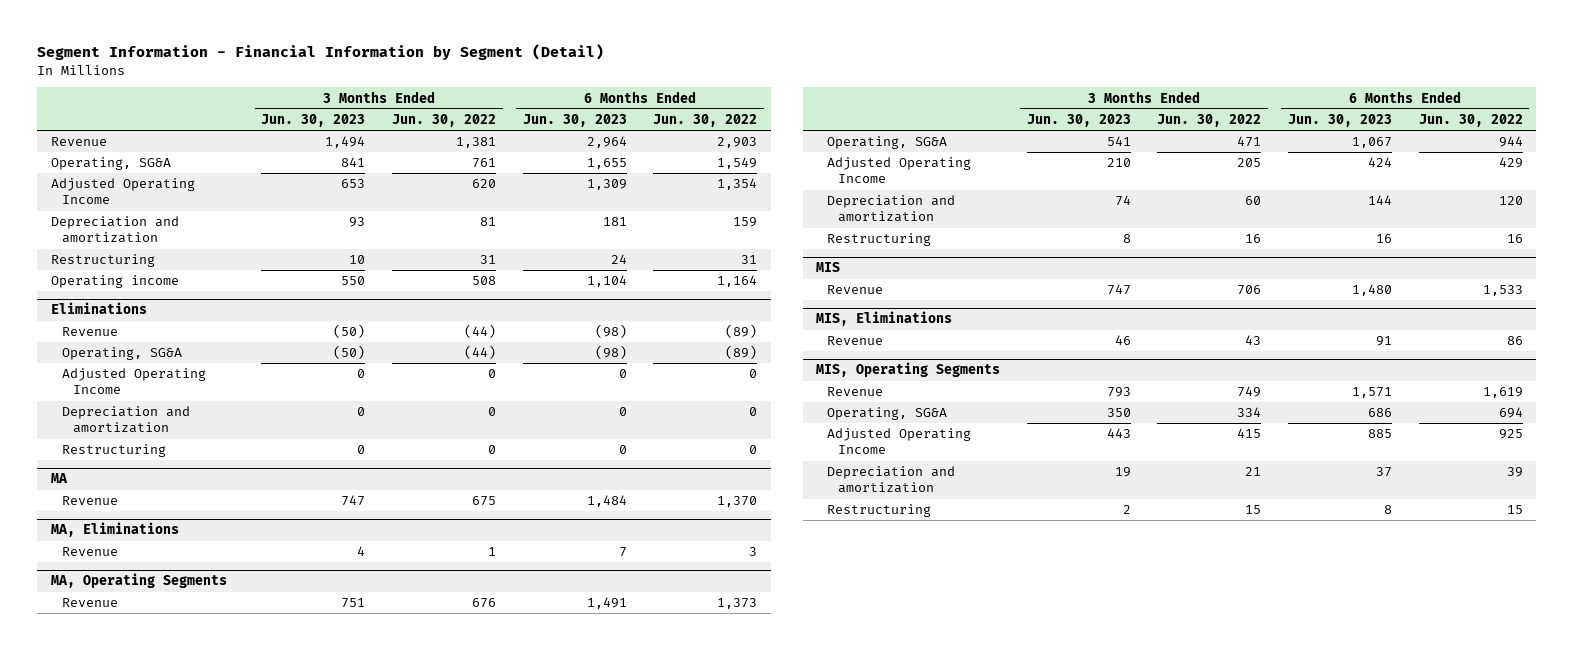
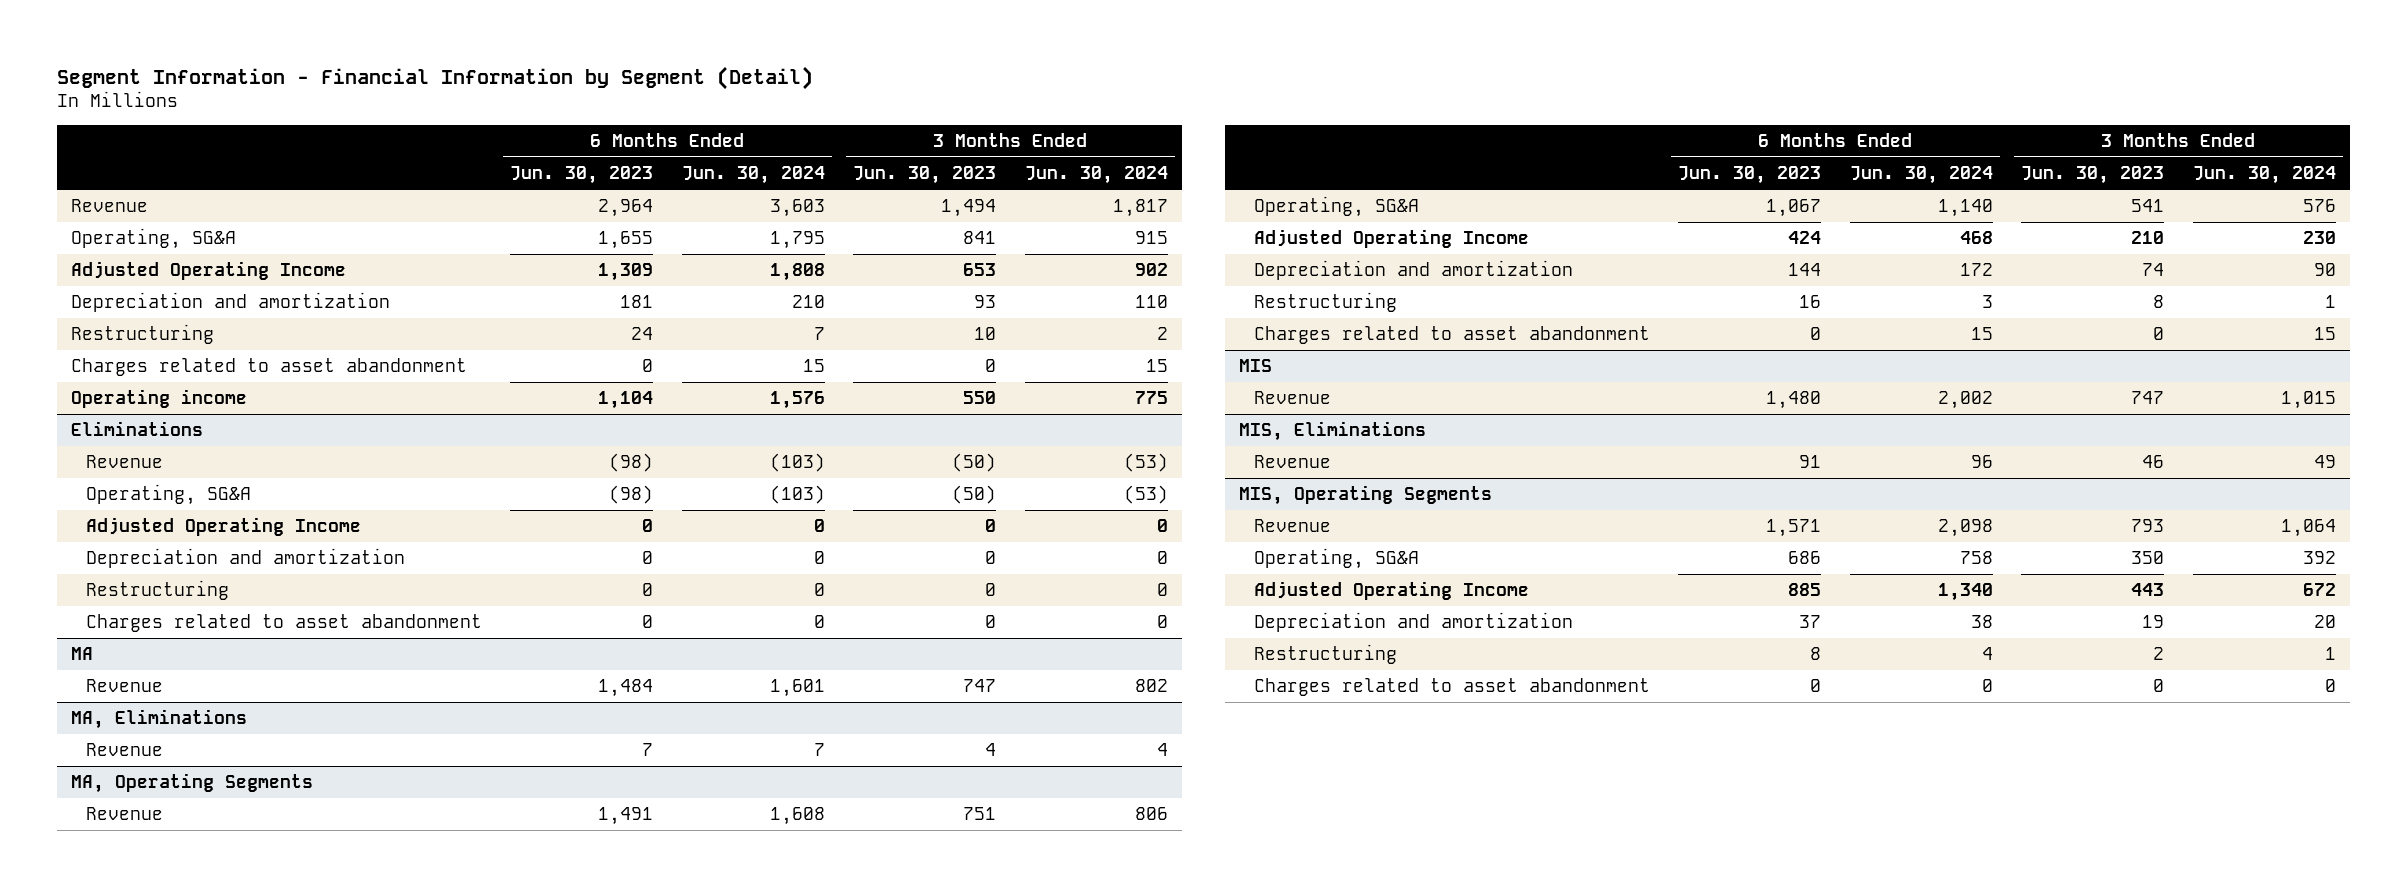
- | 3 Months Ended Jun. 30, 2023 | 3 Months Ended Jun. 30, 2022 | 6 Months Ended Jun. 30, 2023 | 6 Months Ended Jun. 30, 2022
+ | 6 Months Ended Jun. 30, 2023 | 6 Months Ended Jun. 30, 2024 | 3 Months Ended Jun. 30, 2023 | 3 Months Ended Jun. 30, 2024
+ Charges related to asset abandonment | 0 | 15 | 0 | 15
@ Eliminations
+ Charges related to asset abandonment | 0 | 0 | 0 | 0
@ MA, Operating Segments
+ Charges related to asset abandonment | 0 | 15 | 0 | 15
@ MIS, Operating Segments
+ Charges related to asset abandonment | 0 | 0 | 0 | 0

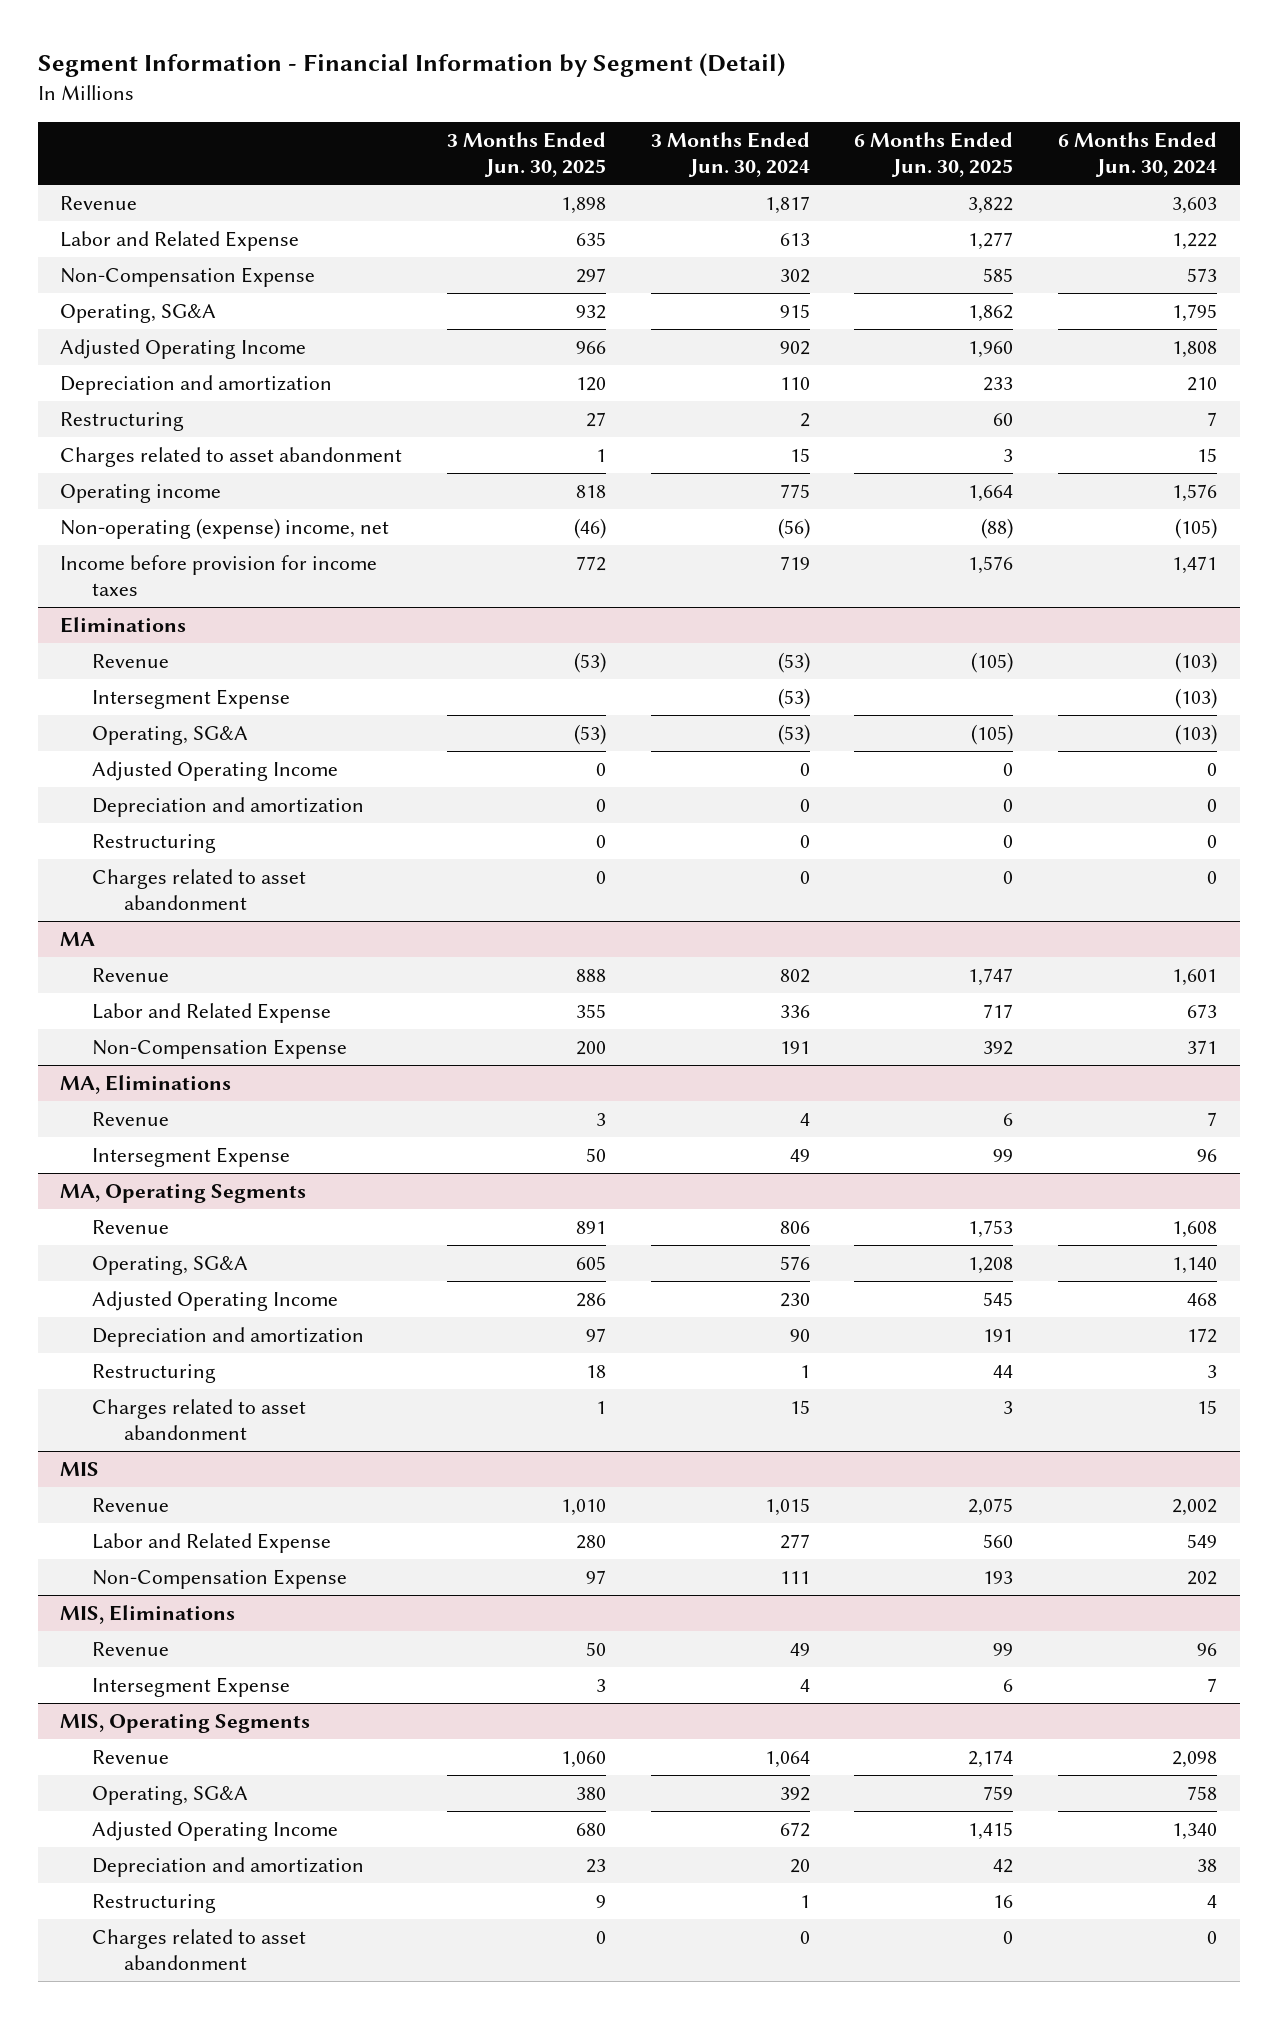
- | 6 Months Ended Jun. 30, 2023 | 6 Months Ended Jun. 30, 2024 | 3 Months Ended Jun. 30, 2023 | 3 Months Ended Jun. 30, 2024
+ | 3 Months Ended Jun. 30, 2025 | 3 Months Ended Jun. 30, 2024 | 6 Months Ended Jun. 30, 2025 | 6 Months Ended Jun. 30, 2024
+ Labor and Related Expense | 635 | 613 | 1,277 | 1,222
+ Non-Compensation Expense | 297 | 302 | 585 | 573
+ Non-operating (expense) income, net | (46) | (56) | (88) | (105)
+ Income before provision for income taxes | 772 | 719 | 1,576 | 1,471
@ Eliminations
+ Intersegment Expense | | (53) | | (103)
@ MA
+ Labor and Related Expense | 355 | 336 | 717 | 673
+ Non-Compensation Expense | 200 | 191 | 392 | 371
@ MA, Eliminations
+ Intersegment Expense | 50 | 49 | 99 | 96
@ MIS
+ Labor and Related Expense | 280 | 277 | 560 | 549
+ Non-Compensation Expense | 97 | 111 | 193 | 202
@ MIS, Eliminations
+ Intersegment Expense | 3 | 4 | 6 | 7

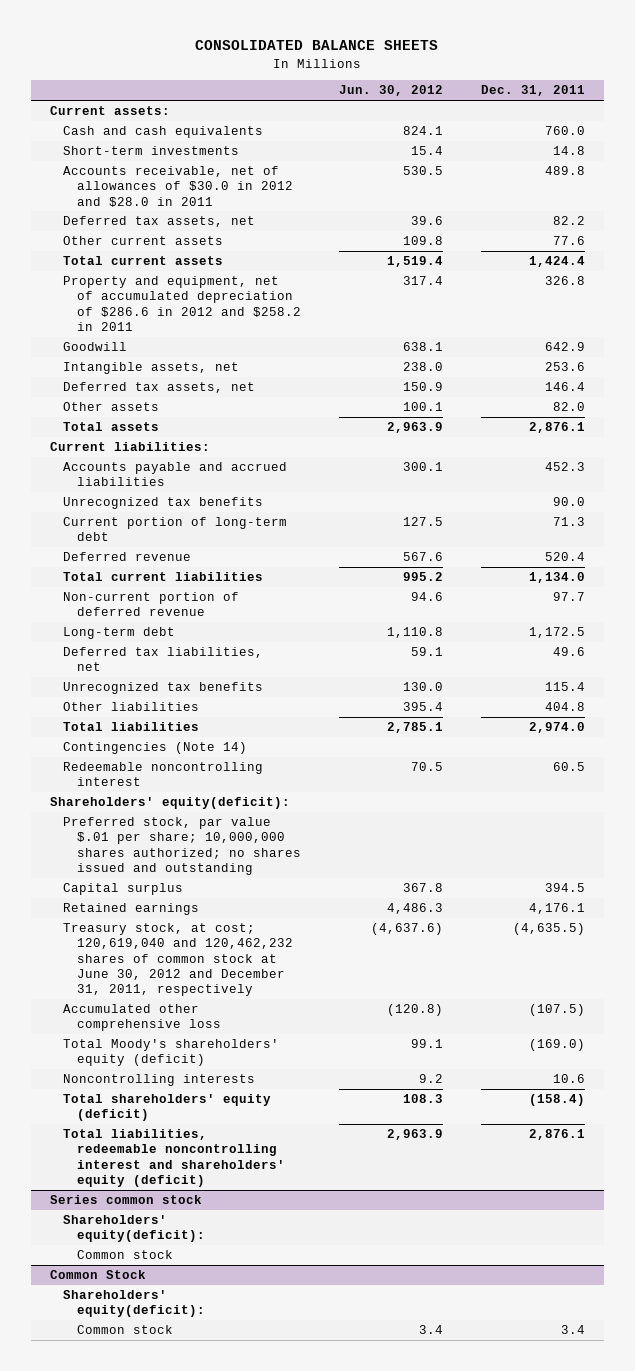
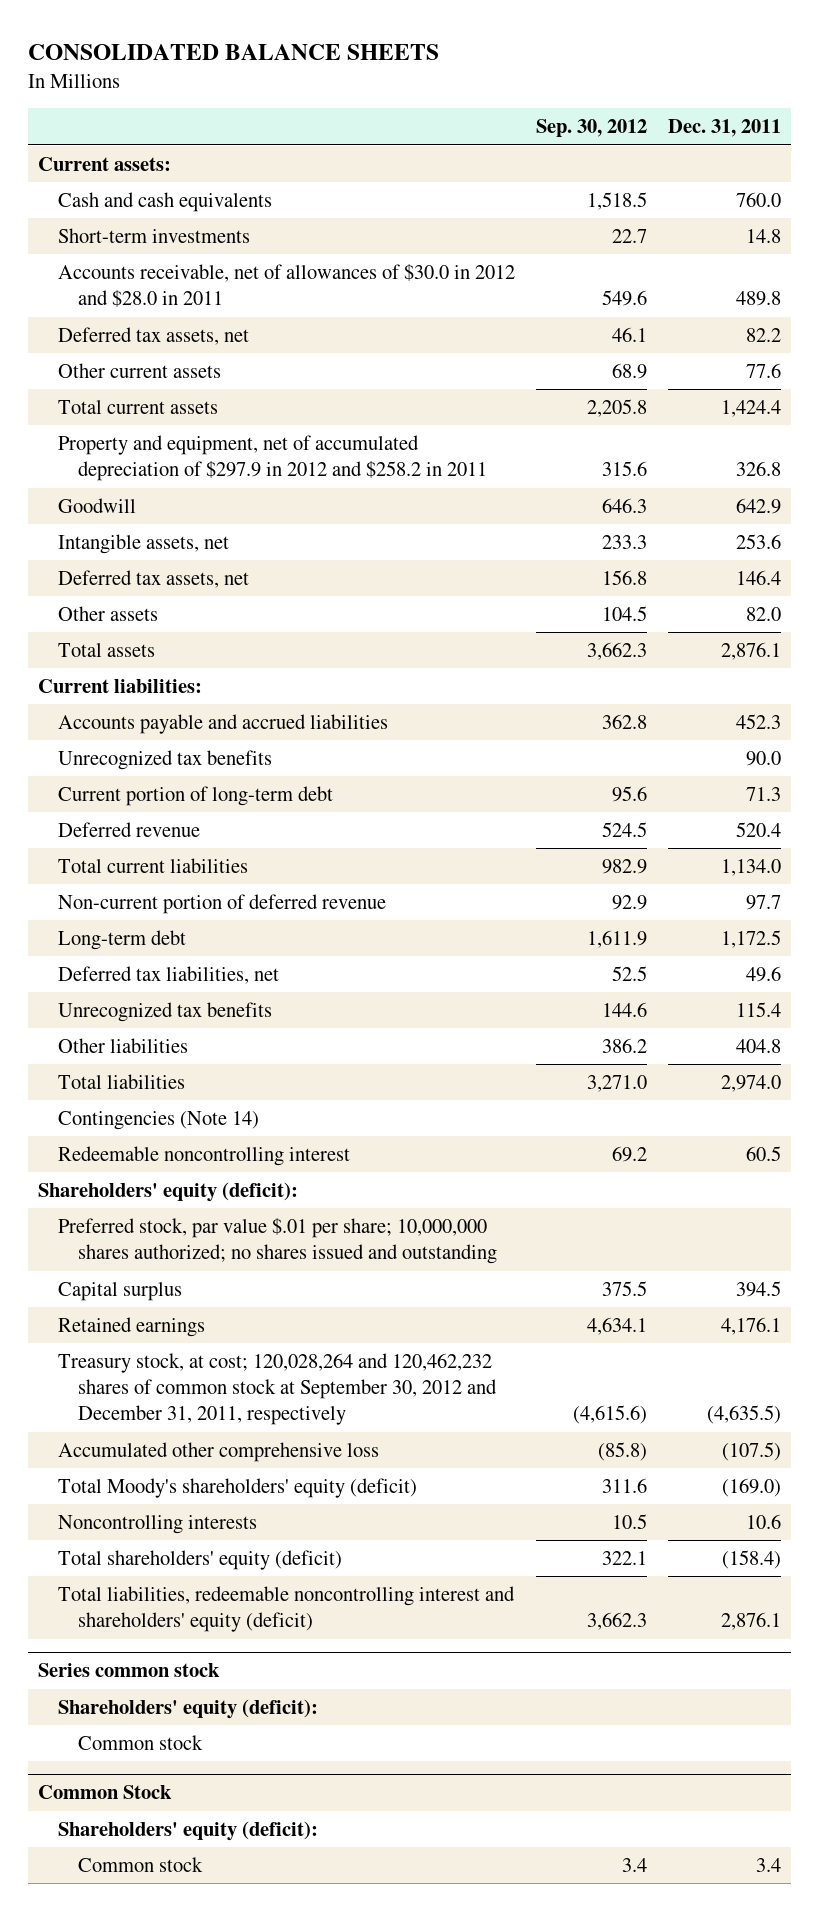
- | Jun. 30, 2012 | Dec. 31, 2011
+ | Sep. 30, 2012 | Dec. 31, 2011
- Property and equipment, net of accumulated depreciation of $286.6 in 2012 and $258.2 in 2011 | 317.4 | 326.8
+ Property and equipment, net of accumulated depreciation of $297.9 in 2012 and $258.2 in 2011 | 315.6 | 326.8
- Shareholders' equity(deficit):
+ Shareholders' equity (deficit):
- Treasury stock, at cost; 120,619,040 and 120,462,232 shares of common stock at June 30, 2012 and December 31, 2011, respectively | (4,637.6) | (4,635.5)
+ Treasury stock, at cost; 120,028,264 and 120,462,232 shares of common stock at September 30, 2012 and December 31, 2011, respectively | (4,615.6) | (4,635.5)
@ Series common stock
- Shareholders' equity(deficit):
+ Shareholders' equity (deficit):
@ Common Stock
- Shareholders' equity(deficit):
+ Shareholders' equity (deficit):

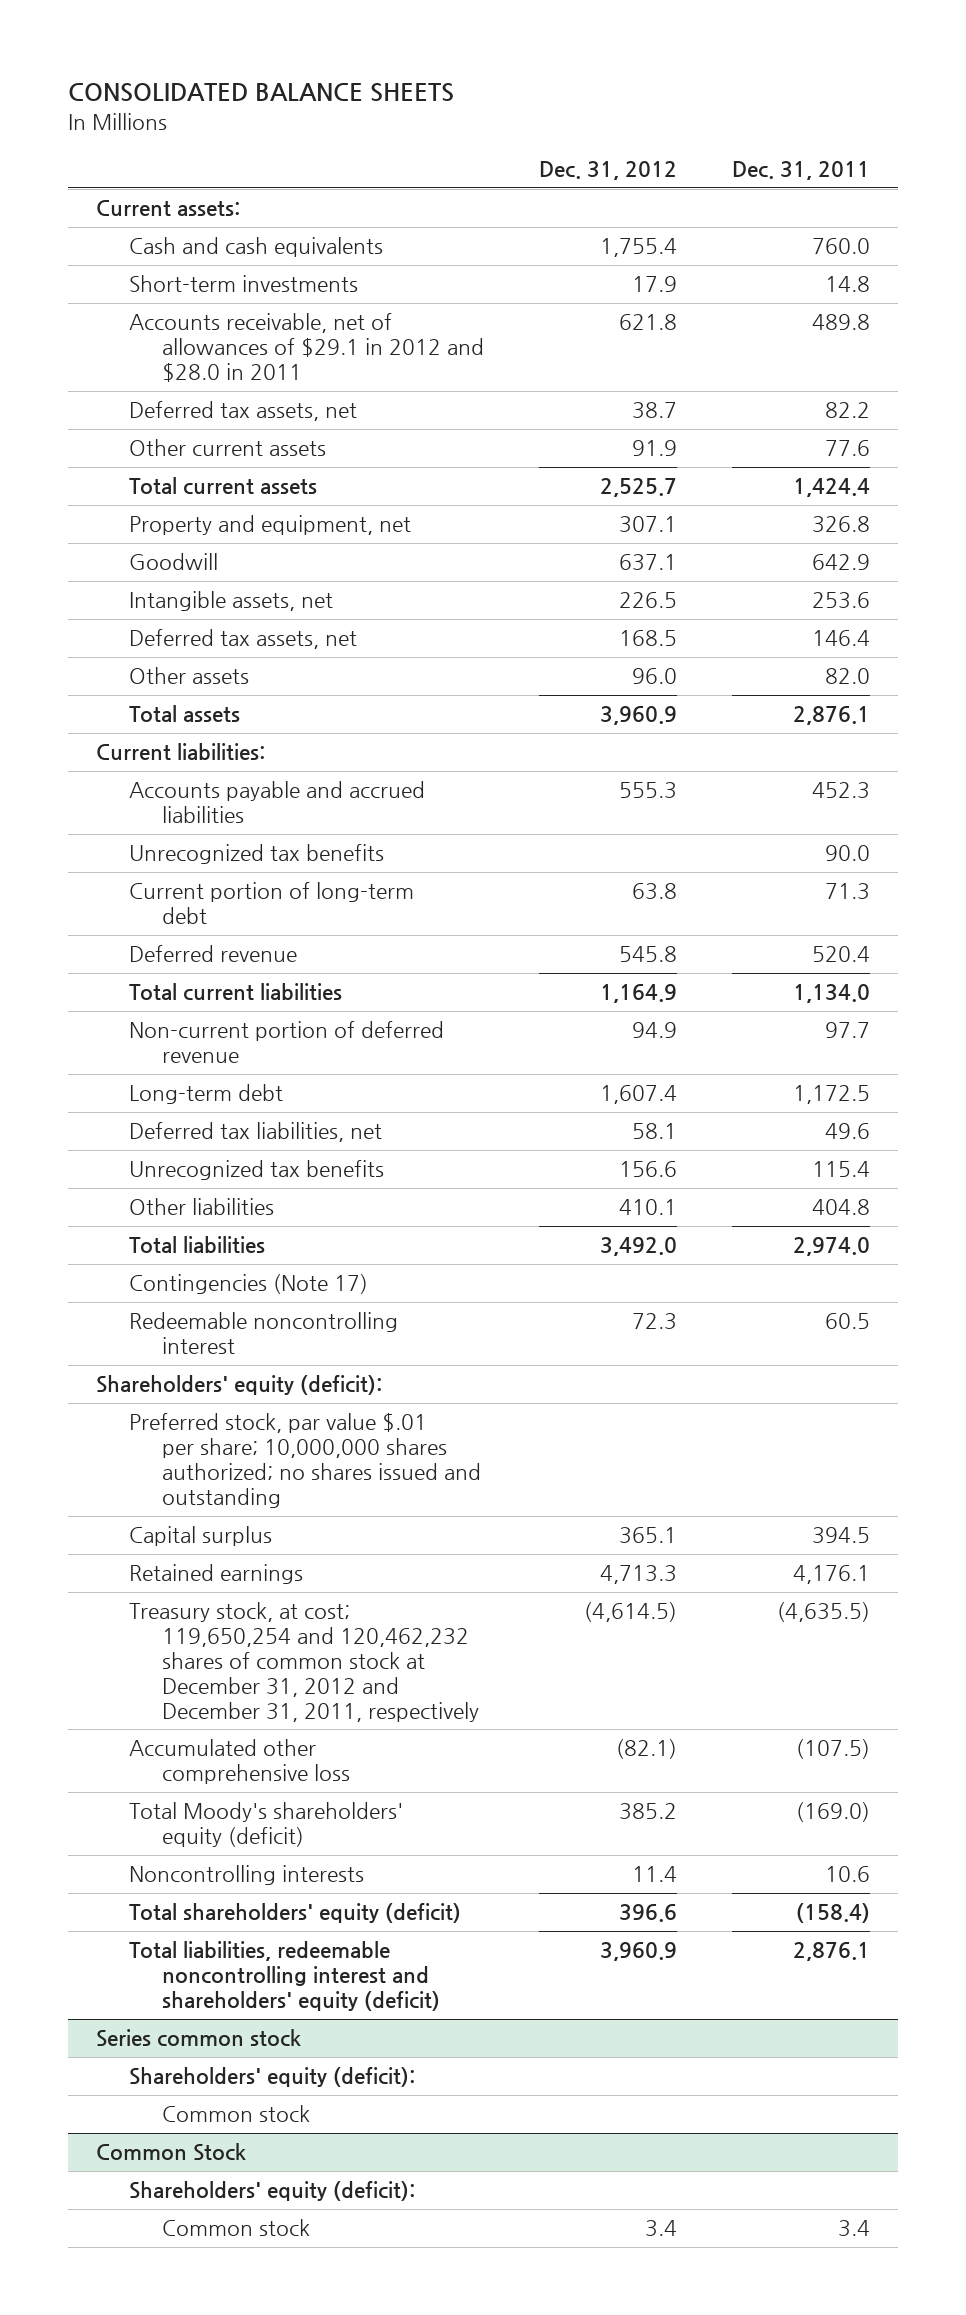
- | Sep. 30, 2012 | Dec. 31, 2011
+ | Dec. 31, 2012 | Dec. 31, 2011
- Accounts receivable, net of allowances of $30.0 in 2012 and $28.0 in 2011 | 549.6 | 489.8
+ Accounts receivable, net of allowances of $29.1 in 2012 and $28.0 in 2011 | 621.8 | 489.8
- Property and equipment, net of accumulated depreciation of $297.9 in 2012 and $258.2 in 2011 | 315.6 | 326.8
+ Property and equipment, net | 307.1 | 326.8
- Contingencies (Note 14)
+ Contingencies (Note 17)
- Treasury stock, at cost; 120,028,264 and 120,462,232 shares of common stock at September 30, 2012 and December 31, 2011, respectively | (4,615.6) | (4,635.5)
+ Treasury stock, at cost; 119,650,254 and 120,462,232 shares of common stock at December 31, 2012 and December 31, 2011, respectively | (4,614.5) | (4,635.5)

